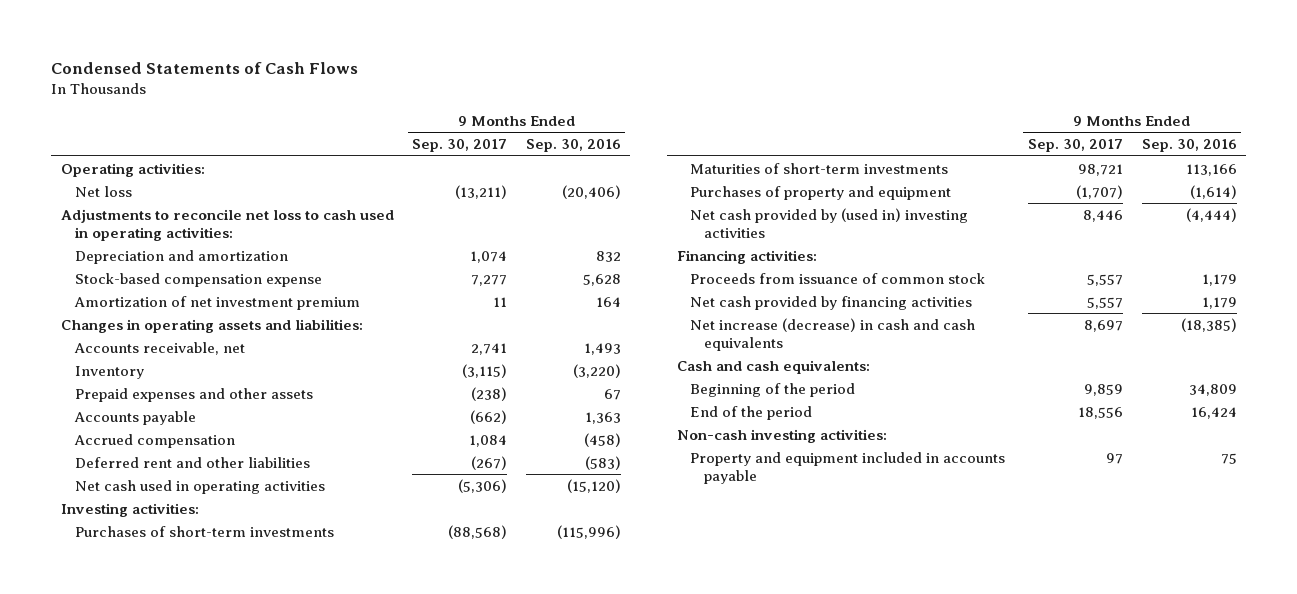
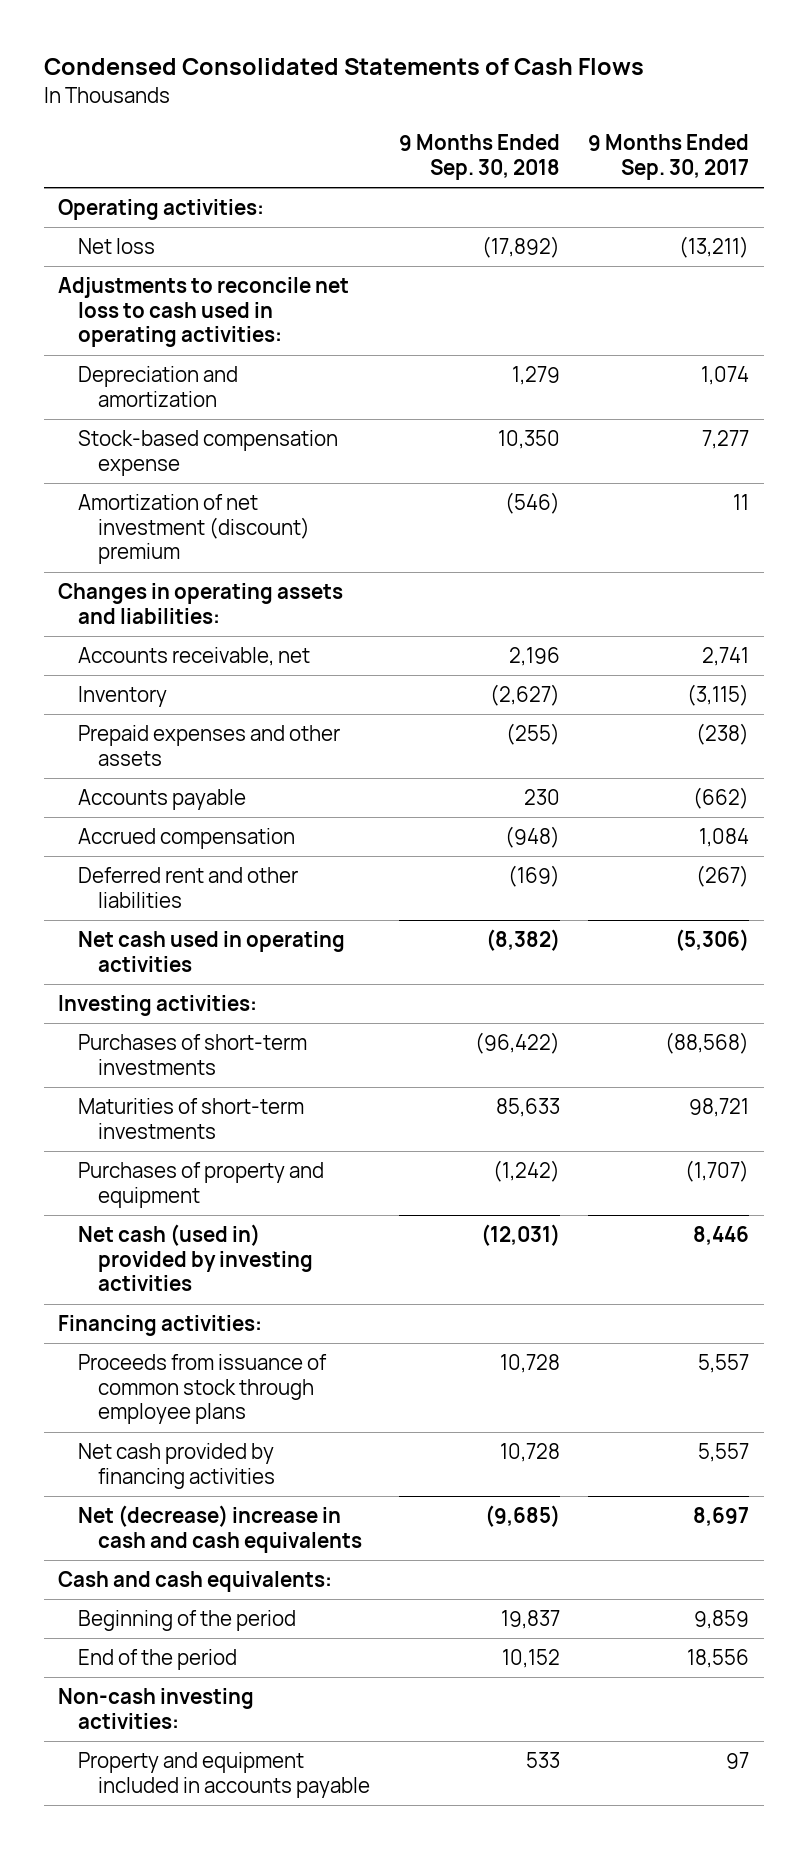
- Condensed Statements of Cash Flows
+ Condensed Consolidated Statements of Cash Flows
- | 9 Months Ended Sep. 30, 2017 | 9 Months Ended Sep. 30, 2016
+ | 9 Months Ended Sep. 30, 2018 | 9 Months Ended Sep. 30, 2017
- Amortization of net investment premium | 11 | 164
+ Amortization of net investment (discount) premium | (546) | 11
- Net cash provided by (used in) investing activities | 8,446 | (4,444)
+ Net cash (used in) provided by investing activities | (12,031) | 8,446
- Proceeds from issuance of common stock | 5,557 | 1,179
+ Proceeds from issuance of common stock through employee plans | 10,728 | 5,557
- Net increase (decrease) in cash and cash equivalents | 8,697 | (18,385)
+ Net (decrease) increase in cash and cash equivalents | (9,685) | 8,697

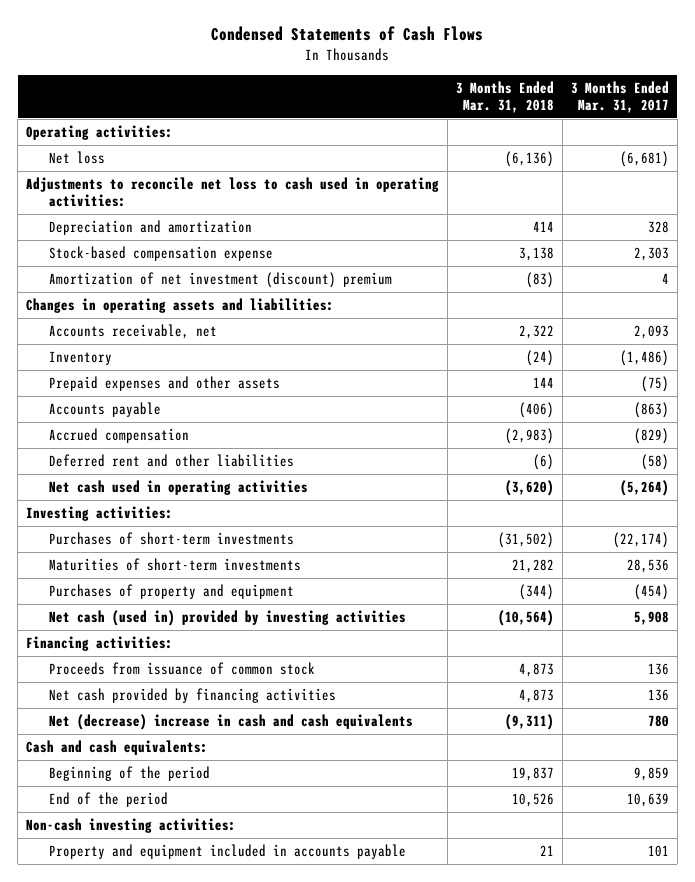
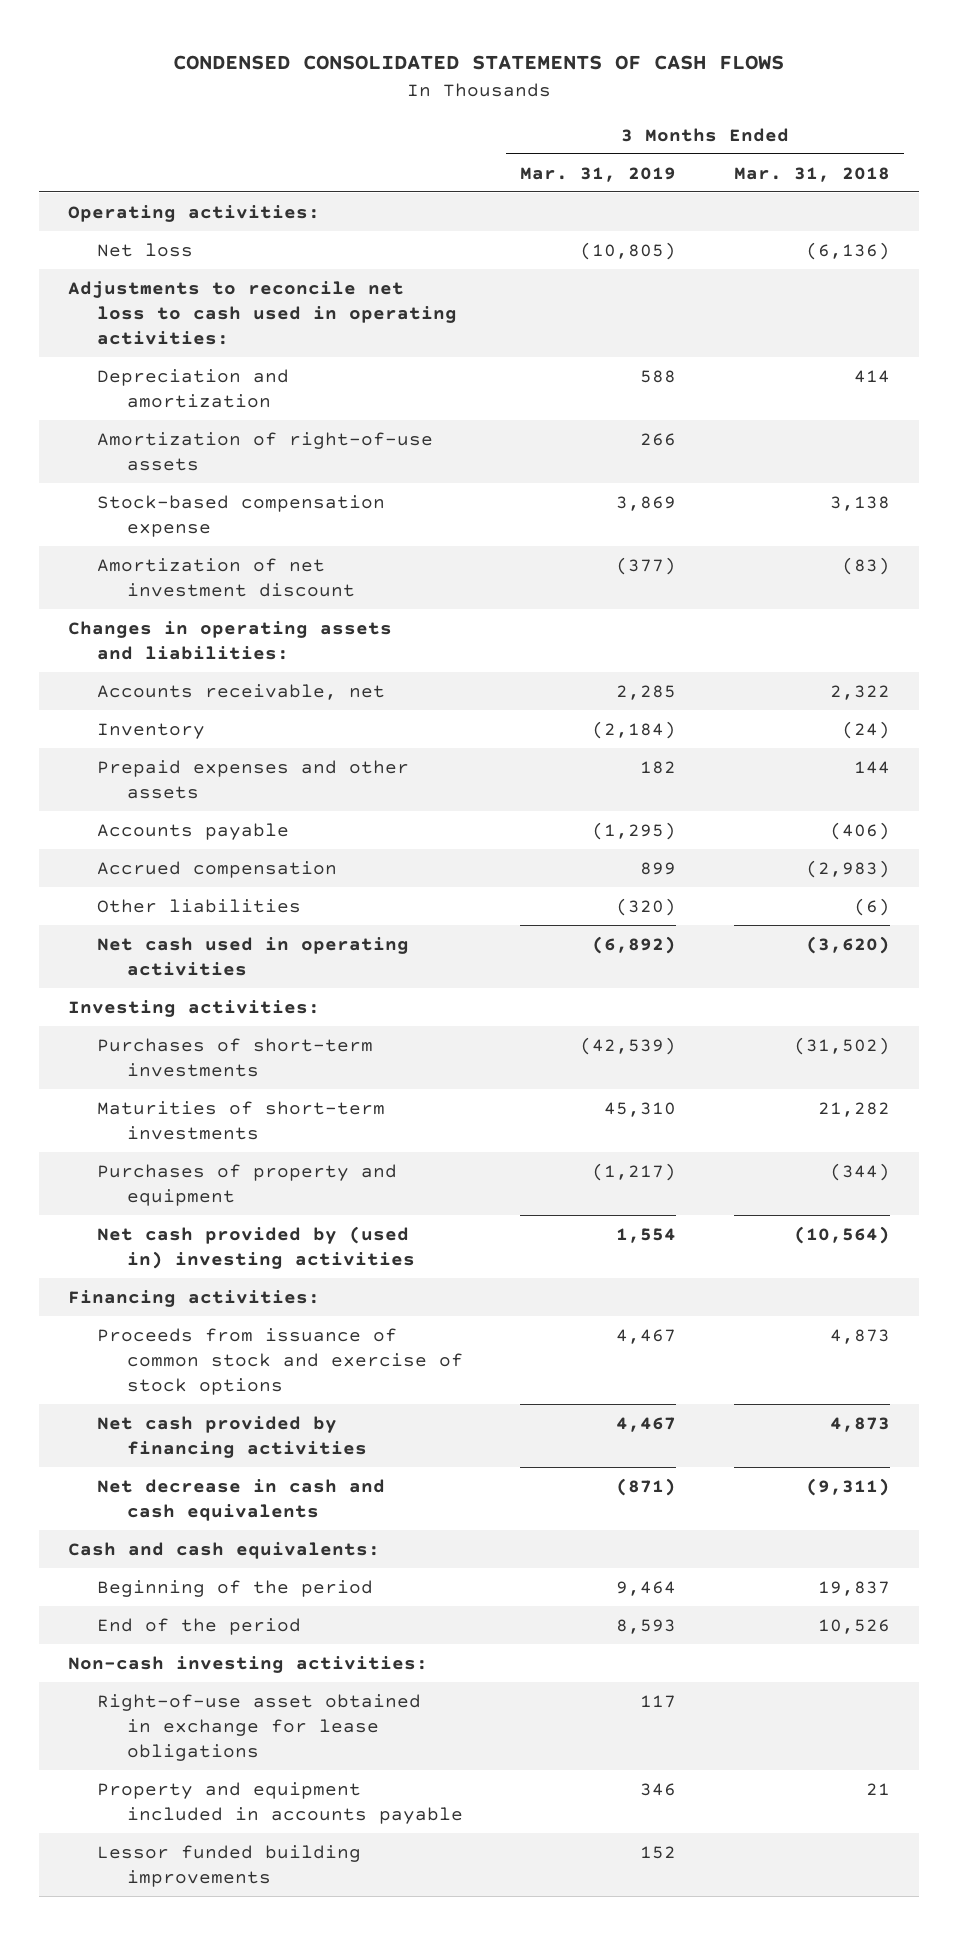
- Condensed Statements of Cash Flows
+ CONDENSED CONSOLIDATED STATEMENTS OF CASH FLOWS
- | 3 Months Ended Mar. 31, 2018 | 3 Months Ended Mar. 31, 2017
+ | 3 Months Ended Mar. 31, 2019 | 3 Months Ended Mar. 31, 2018
+ Amortization of right-of-use assets | 266 |
- Amortization of net investment (discount) premium | (83) | 4
+ Amortization of net investment discount | (377) | (83)
- Deferred rent and other liabilities | (6) | (58)
+ Other liabilities | (320) | (6)
- Net cash (used in) provided by investing activities | (10,564) | 5,908
+ Net cash provided by (used in) investing activities | 1,554 | (10,564)
- Proceeds from issuance of common stock | 4,873 | 136
+ Proceeds from issuance of common stock and exercise of stock options | 4,467 | 4,873
- Net (decrease) increase in cash and cash equivalents | (9,311) | 780
+ Net decrease in cash and cash equivalents | (871) | (9,311)
+ Right-of-use asset obtained in exchange for lease obligations | 117 |
+ Lessor funded building improvements | 152 |

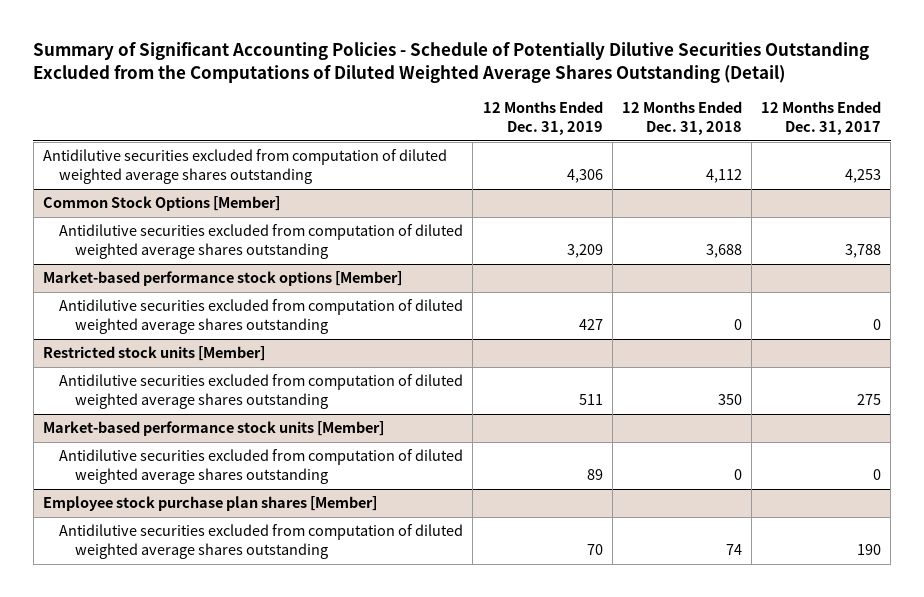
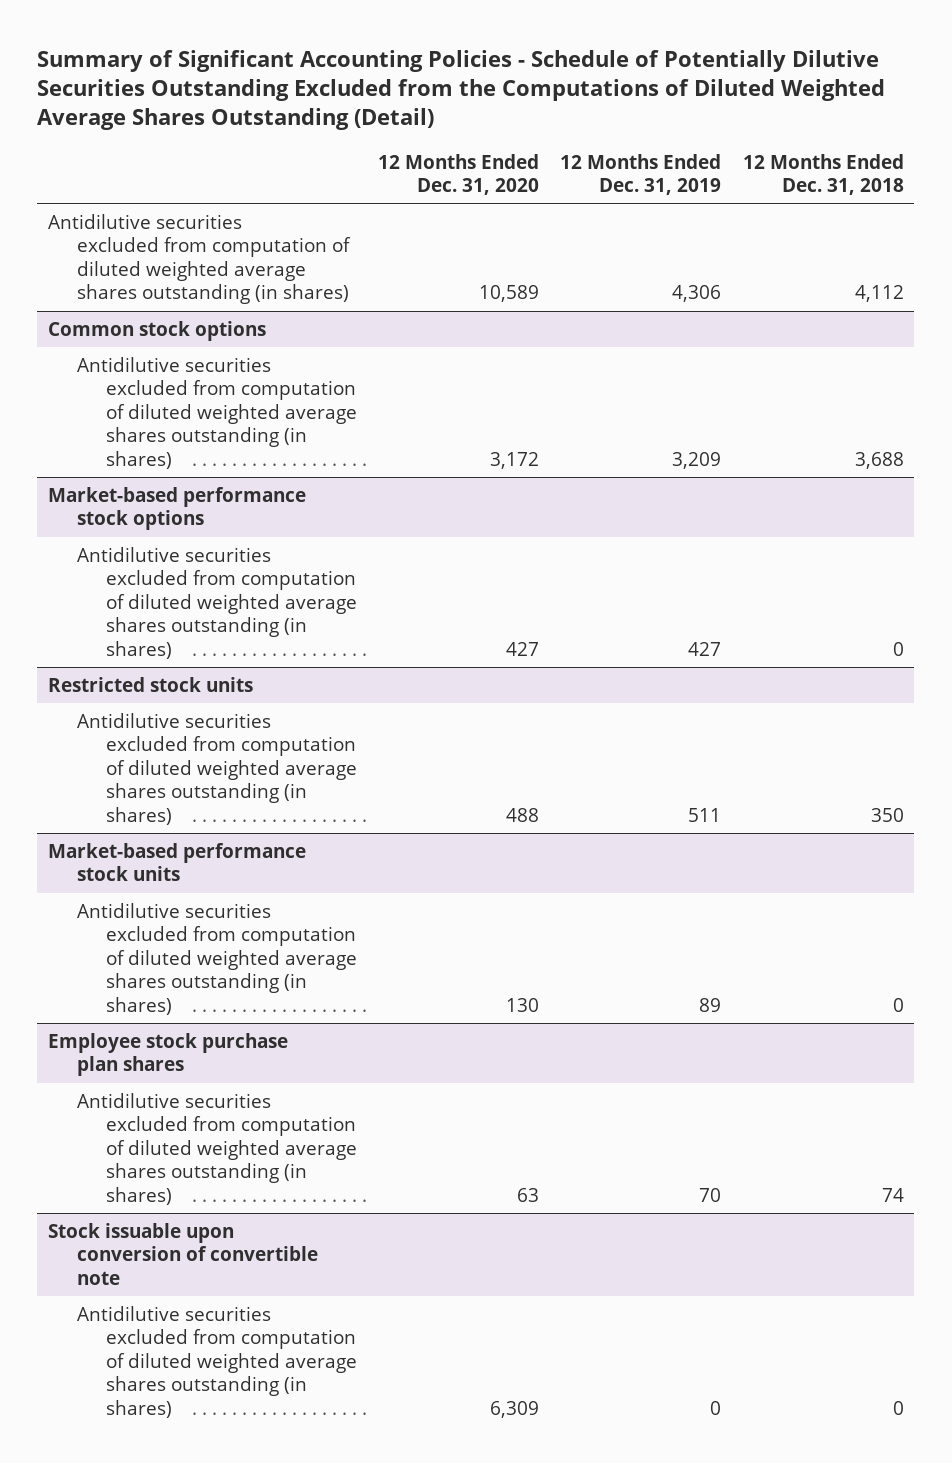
- | 12 Months Ended Dec. 31, 2019 | 12 Months Ended Dec. 31, 2018 | 12 Months Ended Dec. 31, 2017
+ | 12 Months Ended Dec. 31, 2020 | 12 Months Ended Dec. 31, 2019 | 12 Months Ended Dec. 31, 2018
- Antidilutive securities excluded from computation of diluted weighted average shares outstanding | 4,306 | 4,112 | 4,253
- Common Stock Options [Member]
- Antidilutive securities excluded from computation of diluted weighted average shares outstanding | 3,209 | 3,688 | 3,788
- Market-based performance stock options [Member]
- Antidilutive securities excluded from computation of diluted weighted average shares outstanding | 427 | 0 | 0
- Restricted stock units [Member]
- Antidilutive securities excluded from computation of diluted weighted average shares outstanding | 511 | 350 | 275
- Market-based performance stock units [Member]
- Antidilutive securities excluded from computation of diluted weighted average shares outstanding | 89 | 0 | 0
- Employee stock purchase plan shares [Member]
- Antidilutive securities excluded from computation of diluted weighted average shares outstanding | 70 | 74 | 190
+ Antidilutive securities excluded from computation of diluted weighted average shares outstanding (in shares) | 10,589 | 4,306 | 4,112
+ Common stock options
+ Antidilutive securities excluded from computation of diluted weighted average shares outstanding (in shares) | 3,172 | 3,209 | 3,688
+ Market-based performance stock options
+ Antidilutive securities excluded from computation of diluted weighted average shares outstanding (in shares) | 427 | 427 | 0
+ Restricted stock units
+ Antidilutive securities excluded from computation of diluted weighted average shares outstanding (in shares) | 488 | 511 | 350
+ Market-based performance stock units
+ Antidilutive securities excluded from computation of diluted weighted average shares outstanding (in shares) | 130 | 89 | 0
+ Employee stock purchase plan shares
+ Antidilutive securities excluded from computation of diluted weighted average shares outstanding (in shares) | 63 | 70 | 74
+ Stock issuable upon conversion of convertible note
+ Antidilutive securities excluded from computation of diluted weighted average shares outstanding (in shares) | 6,309 | 0 | 0

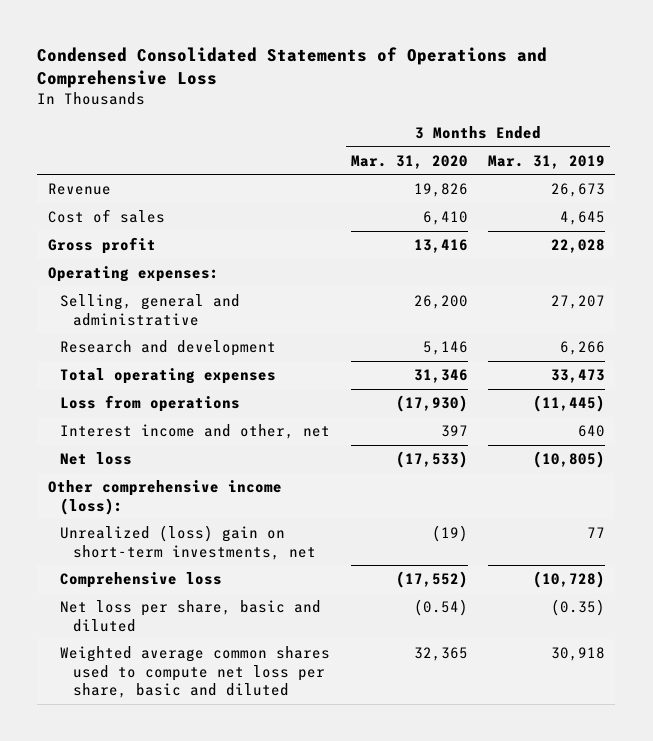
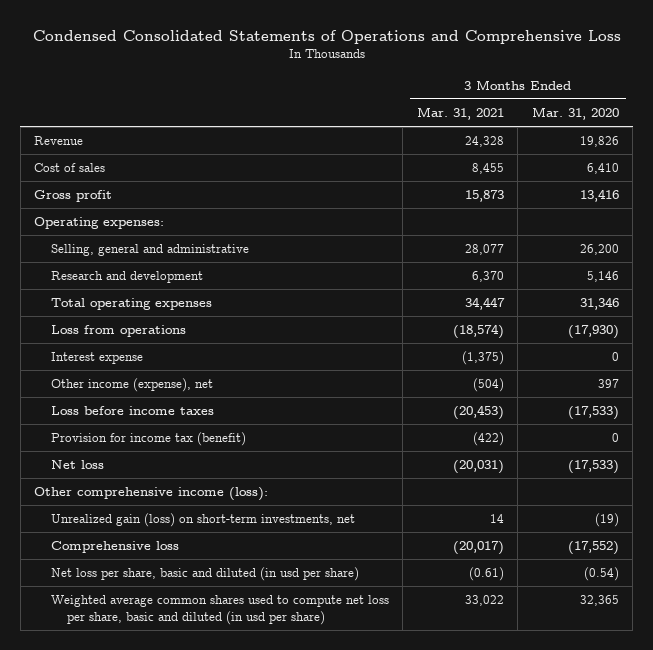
- | 3 Months Ended Mar. 31, 2020 | 3 Months Ended Mar. 31, 2019
+ | 3 Months Ended Mar. 31, 2021 | 3 Months Ended Mar. 31, 2020
- Interest income and other, net | 397 | 640
+ Interest expense | (1,375) | 0
+ Other income (expense), net | (504) | 397
+ Loss before income taxes | (20,453) | (17,533)
+ Provision for income tax (benefit) | (422) | 0
- Unrealized (loss) gain on short-term investments, net | (19) | 77
+ Unrealized gain (loss) on short-term investments, net | 14 | (19)
- Net loss per share, basic and diluted | (0.54) | (0.35)
- Weighted average common shares used to compute net loss per share, basic and diluted | 32,365 | 30,918
+ Net loss per share, basic and diluted (in usd per share) | (0.61) | (0.54)
+ Weighted average common shares used to compute net loss per share, basic and diluted (in usd per share) | 33,022 | 32,365

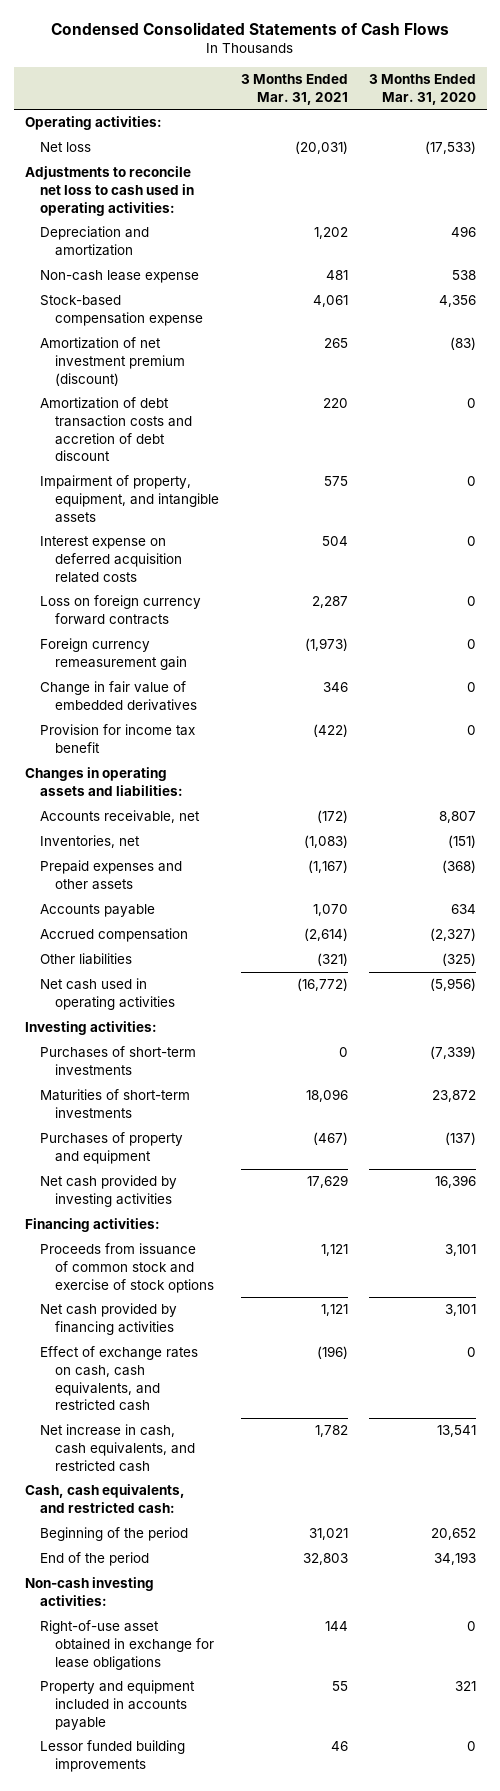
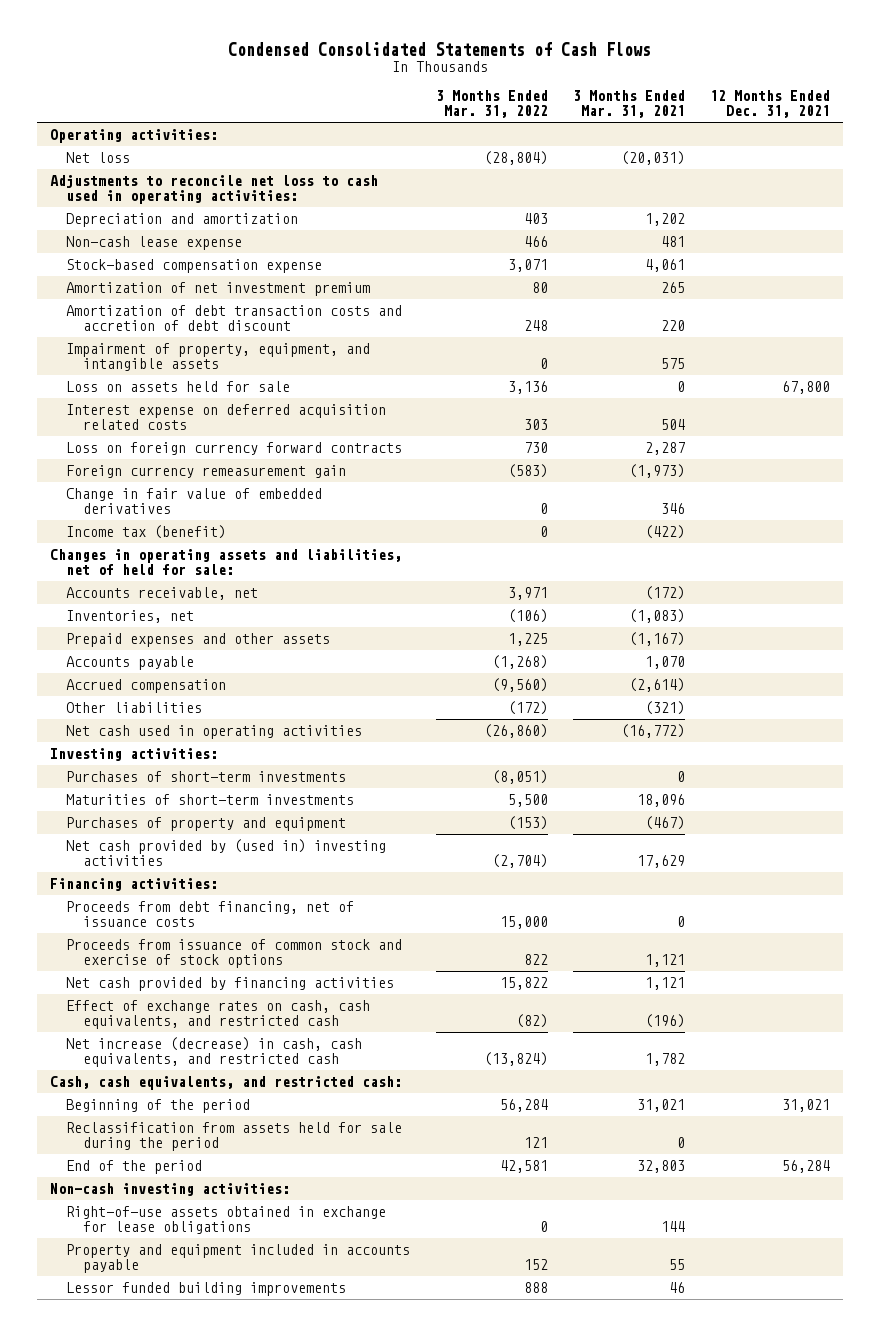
- | 3 Months Ended Mar. 31, 2021 | 3 Months Ended Mar. 31, 2020
+ | 3 Months Ended Mar. 31, 2022 | 3 Months Ended Mar. 31, 2021 | 12 Months Ended Dec. 31, 2021
- Amortization of net investment premium (discount) | 265 | (83)
+ Amortization of net investment premium | 80 | 265 |
+ Loss on assets held for sale | 3,136 | 0 | 67,800
- Provision for income tax benefit | (422) | 0
- Changes in operating assets and liabilities:
+ Income tax (benefit) | 0 | (422) |
+ Changes in operating assets and liabilities, net of held for sale:
- Net cash provided by investing activities | 17,629 | 16,396
+ Net cash provided by (used in) investing activities | (2,704) | 17,629 |
+ Proceeds from debt financing, net of issuance costs | 15,000 | 0 |
- Net increase in cash, cash equivalents, and restricted cash | 1,782 | 13,541
+ Net increase (decrease) in cash, cash equivalents, and restricted cash | (13,824) | 1,782 |
+ Reclassification from assets held for sale during the period | 121 | 0 |
- Right-of-use asset obtained in exchange for lease obligations | 144 | 0
+ Right-of-use assets obtained in exchange for lease obligations | 0 | 144 |

